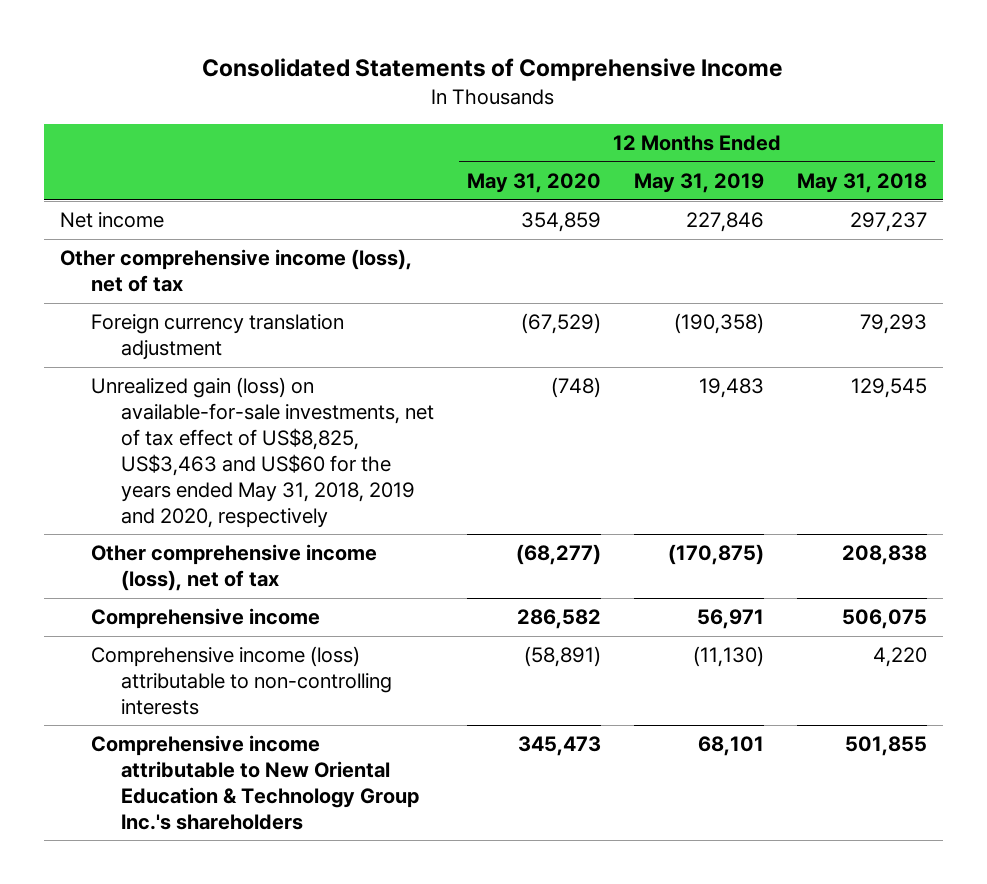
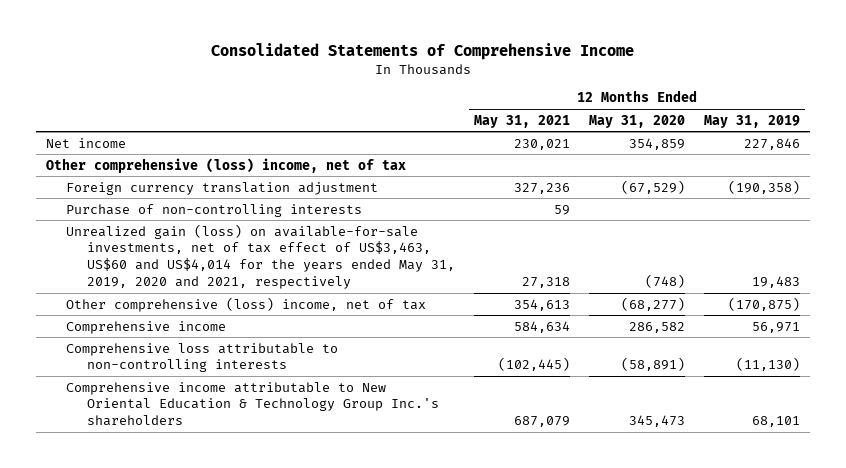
- | 12 Months Ended May 31, 2020 | 12 Months Ended May 31, 2019 | 12 Months Ended May 31, 2018
+ | 12 Months Ended May 31, 2021 | 12 Months Ended May 31, 2020 | 12 Months Ended May 31, 2019
- Other comprehensive income (loss), net of tax
+ Other comprehensive (loss) income, net of tax
- Unrealized gain (loss) on available-for-sale investments, net of tax effect of US$8,825, US$3,463 and US$60 for the years ended May 31, 2018, 2019 and 2020, respectively | (748) | 19,483 | 129,545
- Other comprehensive income (loss), net of tax | (68,277) | (170,875) | 208,838
+ Purchase of non-controlling interests | 59 | |
+ Unrealized gain (loss) on available-for-sale investments, net of tax effect of US$3,463, US$60 and US$4,014 for the years ended May 31, 2019, 2020 and 2021, respectively | 27,318 | (748) | 19,483
+ Other comprehensive (loss) income, net of tax | 354,613 | (68,277) | (170,875)
- Comprehensive income (loss) attributable to non-controlling interests | (58,891) | (11,130) | 4,220
+ Comprehensive loss attributable to non-controlling interests | (102,445) | (58,891) | (11,130)

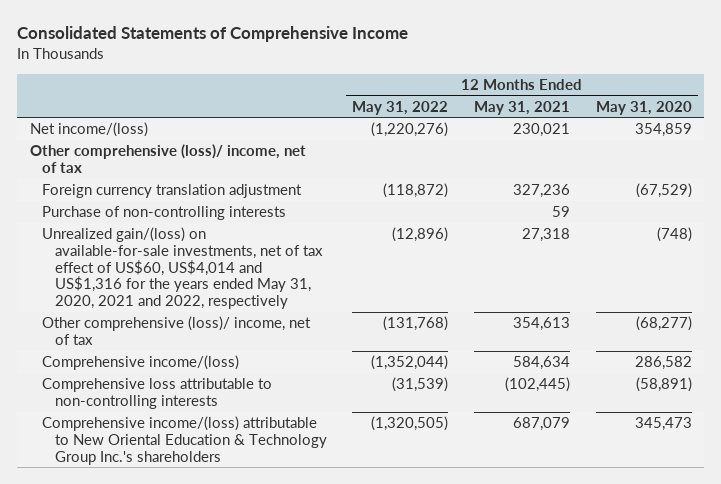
- | 12 Months Ended May 31, 2021 | 12 Months Ended May 31, 2020 | 12 Months Ended May 31, 2019
+ | 12 Months Ended May 31, 2022 | 12 Months Ended May 31, 2021 | 12 Months Ended May 31, 2020
- Net income | 230,021 | 354,859 | 227,846
- Other comprehensive (loss) income, net of tax
+ Net income/(loss) | (1,220,276) | 230,021 | 354,859
+ Other comprehensive (loss)/ income, net of tax
- Unrealized gain (loss) on available-for-sale investments, net of tax effect of US$3,463, US$60 and US$4,014 for the years ended May 31, 2019, 2020 and 2021, respectively | 27,318 | (748) | 19,483
- Other comprehensive (loss) income, net of tax | 354,613 | (68,277) | (170,875)
- Comprehensive income | 584,634 | 286,582 | 56,971
+ Unrealized gain/(loss) on available-for-sale investments, net of tax effect of US$60, US$4,014 and US$1,316 for the years ended May 31, 2020, 2021 and 2022, respectively | (12,896) | 27,318 | (748)
+ Other comprehensive (loss)/ income, net of tax | (131,768) | 354,613 | (68,277)
+ Comprehensive income/(loss) | (1,352,044) | 584,634 | 286,582
- Comprehensive income attributable to New Oriental Education & Technology Group Inc.'s shareholders | 687,079 | 345,473 | 68,101
+ Comprehensive income/(loss) attributable to New Oriental Education & Technology Group Inc.'s shareholders | (1,320,505) | 687,079 | 345,473

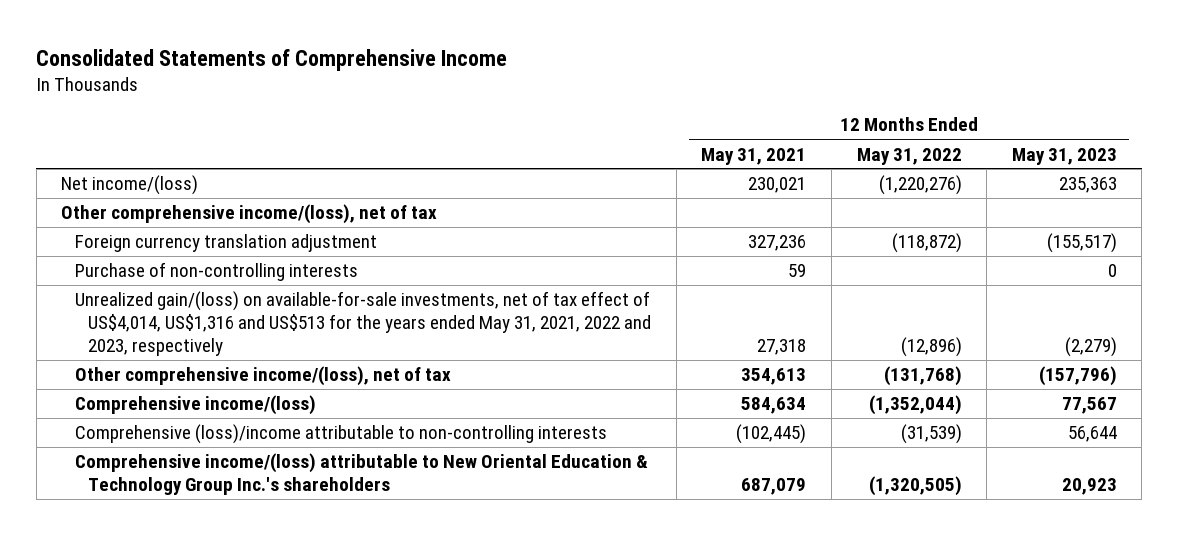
- | 12 Months Ended May 31, 2022 | 12 Months Ended May 31, 2021 | 12 Months Ended May 31, 2020
+ | 12 Months Ended May 31, 2021 | 12 Months Ended May 31, 2022 | 12 Months Ended May 31, 2023
- Other comprehensive (loss)/ income, net of tax
+ Other comprehensive income/(loss), net of tax
- Unrealized gain/(loss) on available-for-sale investments, net of tax effect of US$60, US$4,014 and US$1,316 for the years ended May 31, 2020, 2021 and 2022, respectively | (12,896) | 27,318 | (748)
- Other comprehensive (loss)/ income, net of tax | (131,768) | 354,613 | (68,277)
+ Unrealized gain/(loss) on available-for-sale investments, net of tax effect of US$4,014, US$1,316 and US$513 for the years ended May 31, 2021, 2022 and 2023, respectively | 27,318 | (12,896) | (2,279)
+ Other comprehensive income/(loss), net of tax | 354,613 | (131,768) | (157,796)
- Comprehensive loss attributable to non-controlling interests | (31,539) | (102,445) | (58,891)
+ Comprehensive (loss)/income attributable to non-controlling interests | (102,445) | (31,539) | 56,644

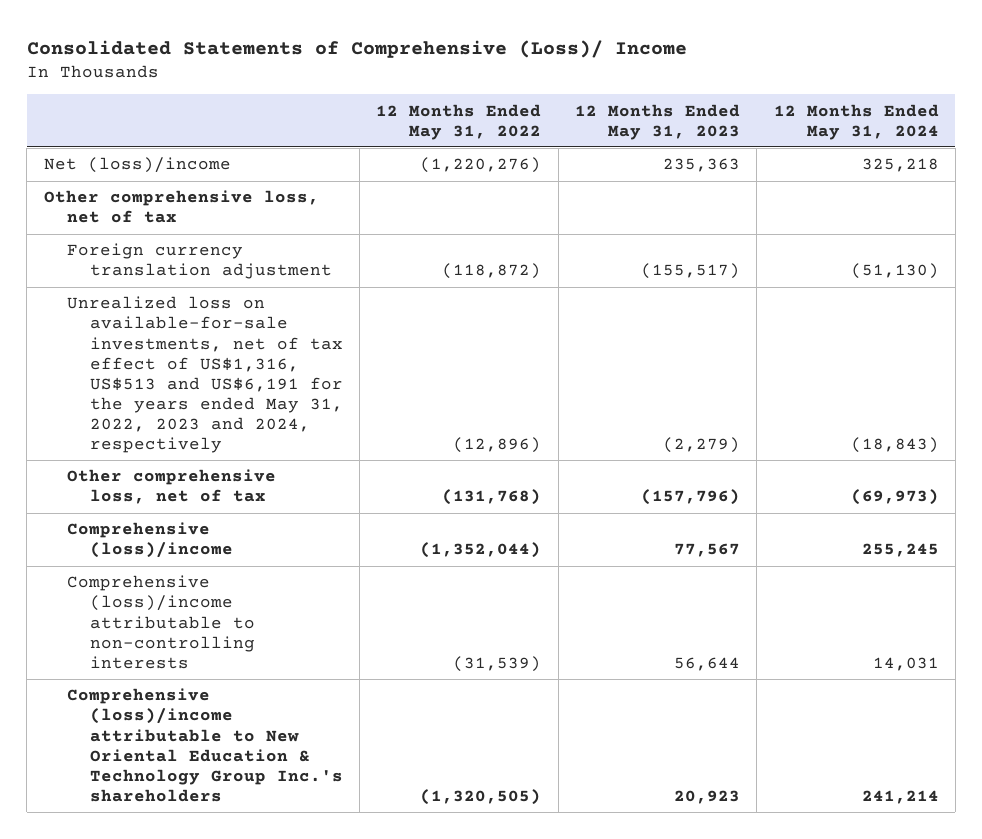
- Consolidated Statements of Comprehensive Income
+ Consolidated Statements of Comprehensive (Loss)/ Income
- | 12 Months Ended May 31, 2021 | 12 Months Ended May 31, 2022 | 12 Months Ended May 31, 2023
+ | 12 Months Ended May 31, 2022 | 12 Months Ended May 31, 2023 | 12 Months Ended May 31, 2024
- Net income/(loss) | 230,021 | (1,220,276) | 235,363
- Other comprehensive income/(loss), net of tax
+ Net (loss)/income | (1,220,276) | 235,363 | 325,218
+ Other comprehensive loss, net of tax
- Purchase of non-controlling interests | 59 | | 0
- Unrealized gain/(loss) on available-for-sale investments, net of tax effect of US$4,014, US$1,316 and US$513 for the years ended May 31, 2021, 2022 and 2023, respectively | 27,318 | (12,896) | (2,279)
- Other comprehensive income/(loss), net of tax | 354,613 | (131,768) | (157,796)
- Comprehensive income/(loss) | 584,634 | (1,352,044) | 77,567
+ Unrealized loss on available-for-sale investments, net of tax effect of US$1,316, US$513 and US$6,191 for the years ended May 31, 2022, 2023 and 2024, respectively | (12,896) | (2,279) | (18,843)
+ Other comprehensive loss, net of tax | (131,768) | (157,796) | (69,973)
+ Comprehensive (loss)/income | (1,352,044) | 77,567 | 255,245
- Comprehensive income/(loss) attributable to New Oriental Education & Technology Group Inc.'s shareholders | 687,079 | (1,320,505) | 20,923
+ Comprehensive (loss)/income attributable to New Oriental Education & Technology Group Inc.'s shareholders | (1,320,505) | 20,923 | 241,214

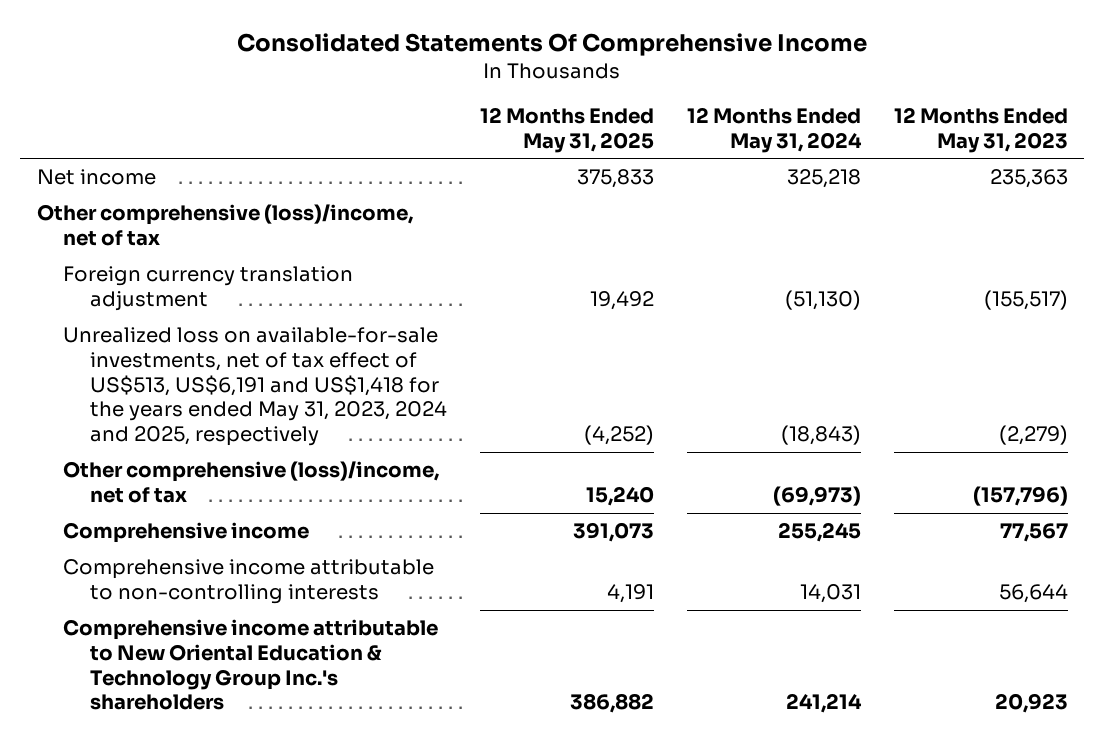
- Consolidated Statements of Comprehensive (Loss)/ Income
+ Consolidated Statements Of Comprehensive Income
- | 12 Months Ended May 31, 2022 | 12 Months Ended May 31, 2023 | 12 Months Ended May 31, 2024
+ | 12 Months Ended May 31, 2025 | 12 Months Ended May 31, 2024 | 12 Months Ended May 31, 2023
- Net (loss)/income | (1,220,276) | 235,363 | 325,218
- Other comprehensive loss, net of tax
+ Net income | 375,833 | 325,218 | 235,363
+ Other comprehensive (loss)/income, net of tax
- Unrealized loss on available-for-sale investments, net of tax effect of US$1,316, US$513 and US$6,191 for the years ended May 31, 2022, 2023 and 2024, respectively | (12,896) | (2,279) | (18,843)
- Other comprehensive loss, net of tax | (131,768) | (157,796) | (69,973)
- Comprehensive (loss)/income | (1,352,044) | 77,567 | 255,245
- Comprehensive (loss)/income attributable to non-controlling interests | (31,539) | 56,644 | 14,031
- Comprehensive (loss)/income attributable to New Oriental Education & Technology Group Inc.'s shareholders | (1,320,505) | 20,923 | 241,214
+ Unrealized loss on available-for-sale investments, net of tax effect of US$513, US$6,191 and US$1,418 for the years ended May 31, 2023, 2024 and 2025, respectively | (4,252) | (18,843) | (2,279)
+ Other comprehensive (loss)/income, net of tax | 15,240 | (69,973) | (157,796)
+ Comprehensive income | 391,073 | 255,245 | 77,567
+ Comprehensive income attributable to non-controlling interests | 4,191 | 14,031 | 56,644
+ Comprehensive income attributable to New Oriental Education & Technology Group Inc.'s shareholders | 386,882 | 241,214 | 20,923

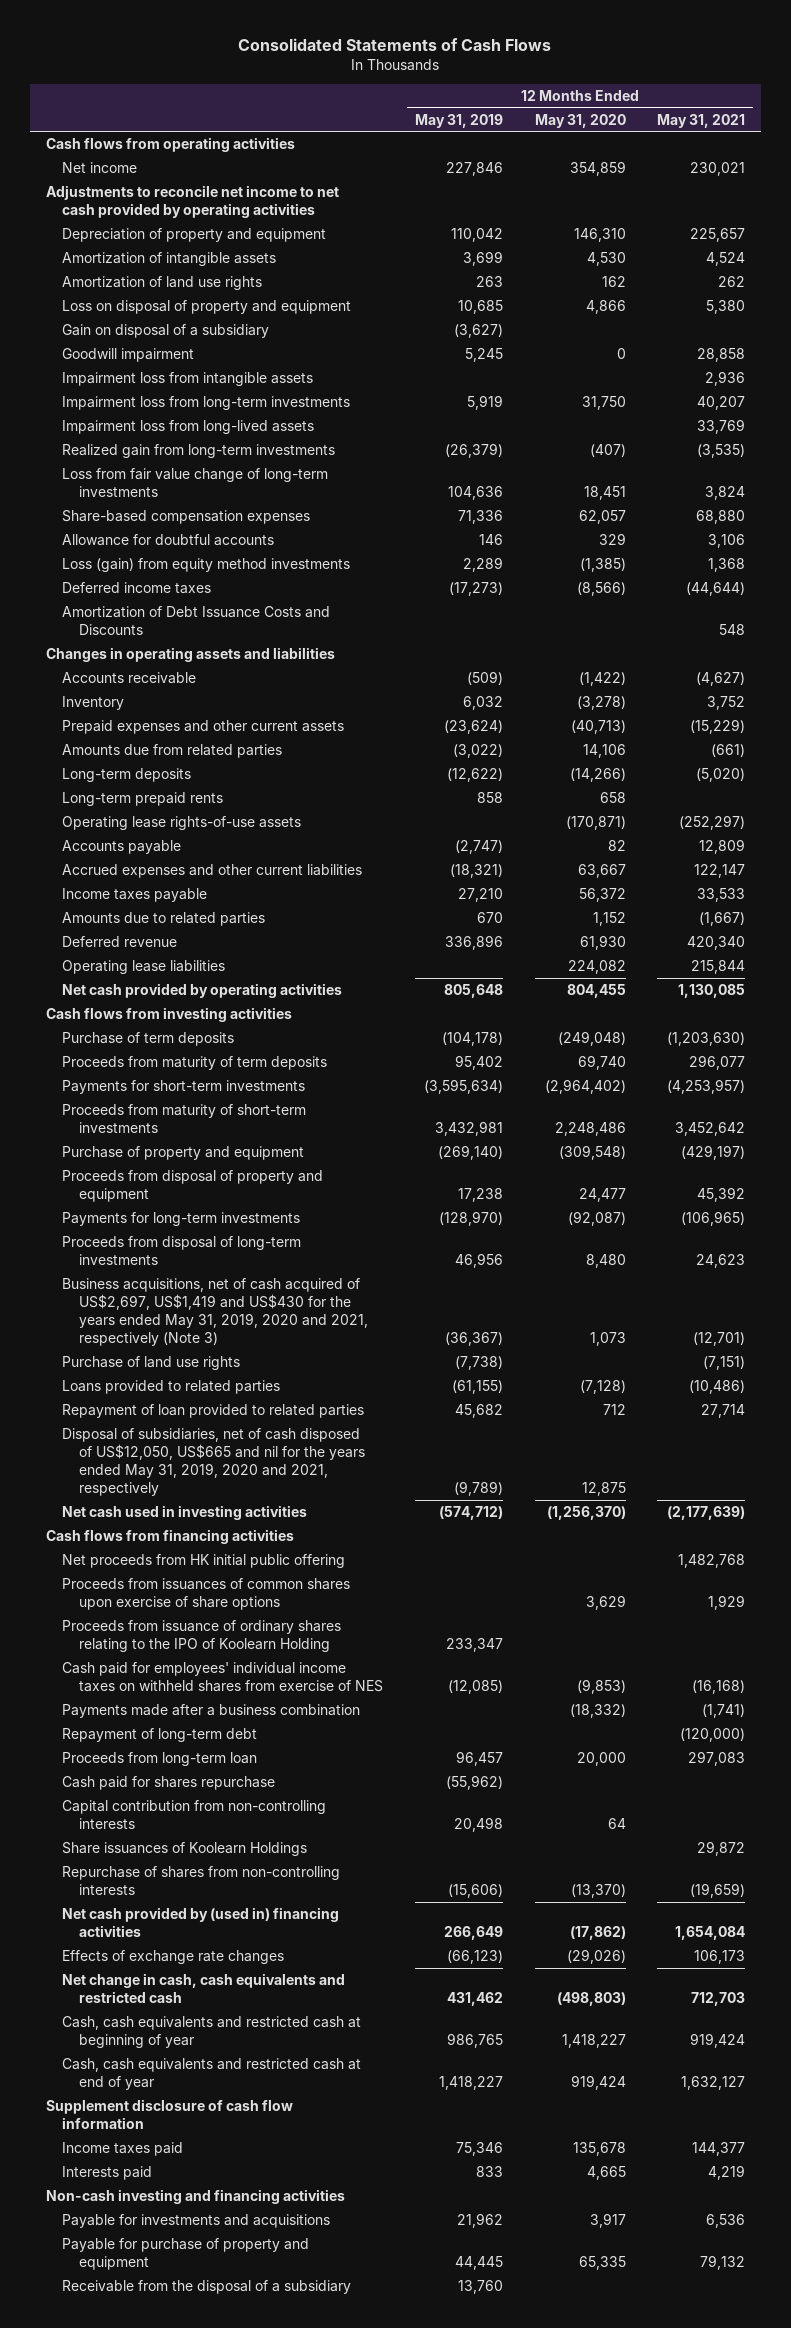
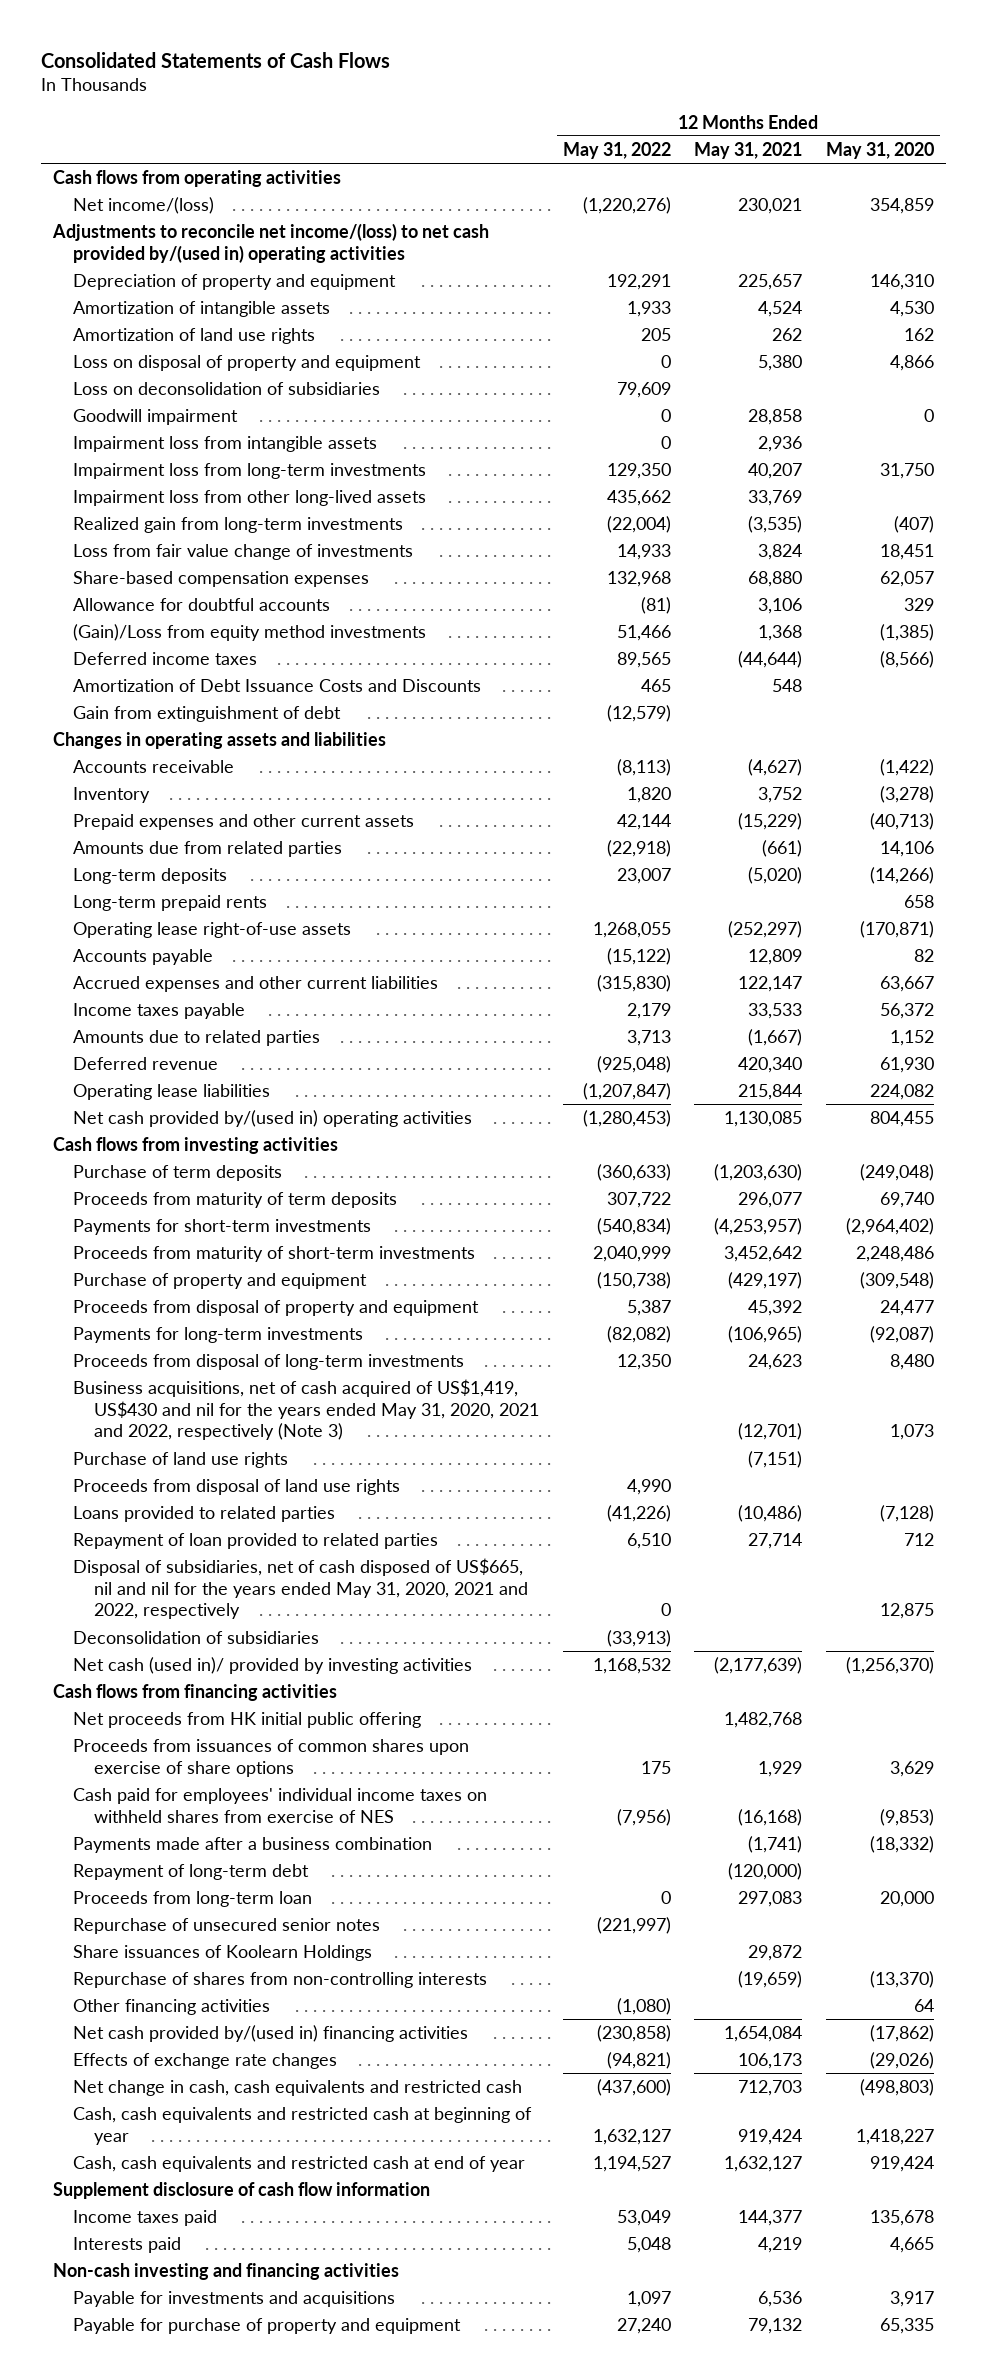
- | 12 Months Ended May 31, 2019 | 12 Months Ended May 31, 2020 | 12 Months Ended May 31, 2021
+ | 12 Months Ended May 31, 2022 | 12 Months Ended May 31, 2021 | 12 Months Ended May 31, 2020
- Net income | 227,846 | 354,859 | 230,021
- Adjustments to reconcile net income to net cash provided by operating activities
+ Net income/(loss) | (1,220,276) | 230,021 | 354,859
+ Adjustments to reconcile net income/(loss) to net cash provided by/(used in) operating activities
- Gain on disposal of a subsidiary | (3,627) | |
+ Loss on deconsolidation of subsidiaries | 79,609 | |
- Impairment loss from long-lived assets | | | 33,769
+ Impairment loss from other long-lived assets | 435,662 | 33,769 |
- Loss from fair value change of long-term investments | 104,636 | 18,451 | 3,824
+ Loss from fair value change of investments | 14,933 | 3,824 | 18,451
- Loss (gain) from equity method investments | 2,289 | (1,385) | 1,368
+ (Gain)/Loss from equity method investments | 51,466 | 1,368 | (1,385)
+ Gain from extinguishment of debt | (12,579) | |
- Operating lease rights-of-use assets | | (170,871) | (252,297)
+ Operating lease right-of-use assets | 1,268,055 | (252,297) | (170,871)
- Net cash provided by operating activities | 805,648 | 804,455 | 1,130,085
+ Net cash provided by/(used in) operating activities | (1,280,453) | 1,130,085 | 804,455
- Business acquisitions, net of cash acquired of US$2,697, US$1,419 and US$430 for the years ended May 31, 2019, 2020 and 2021, respectively (Note 3) | (36,367) | 1,073 | (12,701)
+ Business acquisitions, net of cash acquired of US$1,419, US$430 and nil for the years ended May 31, 2020, 2021 and 2022, respectively (Note 3) | | (12,701) | 1,073
+ Proceeds from disposal of land use rights | 4,990 | |
- Disposal of subsidiaries, net of cash disposed of US$12,050, US$665 and nil for the years ended May 31, 2019, 2020 and 2021, respectively | (9,789) | 12,875 |
- Net cash used in investing activities | (574,712) | (1,256,370) | (2,177,639)
+ Disposal of subsidiaries, net of cash disposed of US$665, nil and nil for the years ended May 31, 2020, 2021 and 2022, respectively | 0 | | 12,875
+ Deconsolidation of subsidiaries | (33,913) | |
+ Net cash (used in)/ provided by investing activities | 1,168,532 | (2,177,639) | (1,256,370)
- Proceeds from issuance of ordinary shares relating to the IPO of Koolearn Holding | 233,347 | |
- Cash paid for shares repurchase | (55,962) | |
- Capital contribution from non-controlling interests | 20,498 | 64 |
+ Repurchase of unsecured senior notes | (221,997) | |
- Net cash provided by (used in) financing activities | 266,649 | (17,862) | 1,654,084
+ Other financing activities | (1,080) | | 64
+ Net cash provided by/(used in) financing activities | (230,858) | 1,654,084 | (17,862)
- Receivable from the disposal of a subsidiary | 13,760 | |

